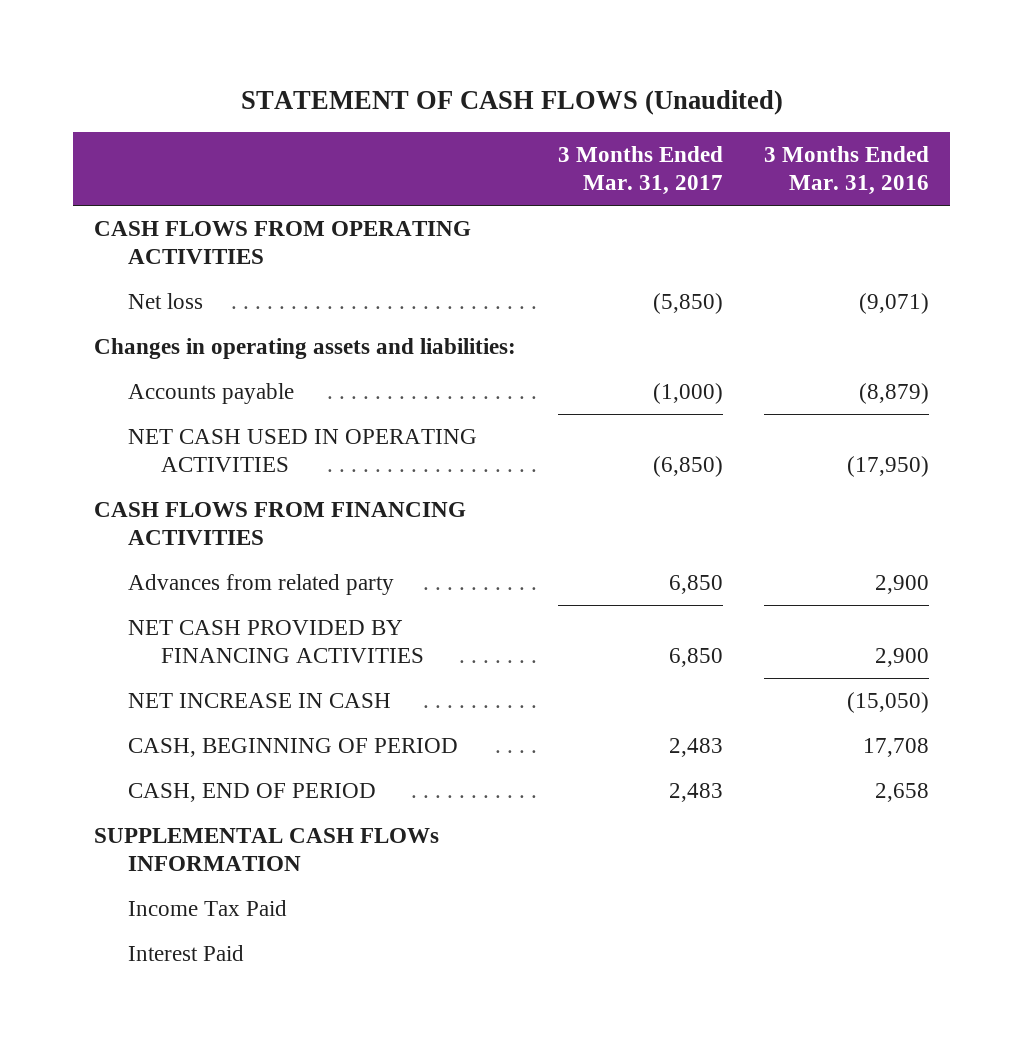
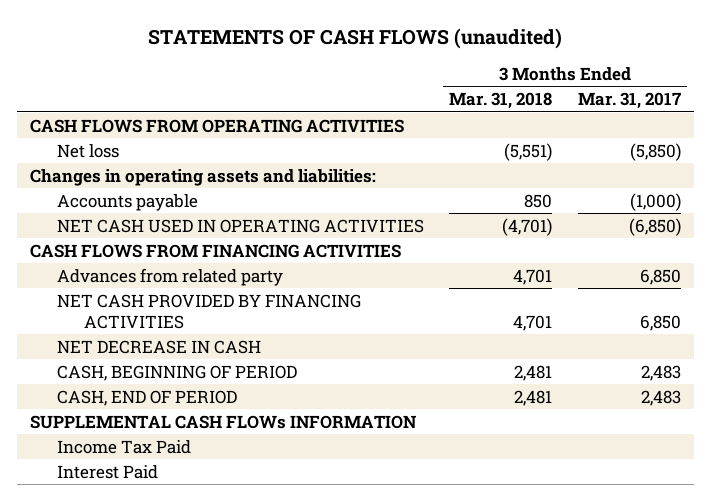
- STATEMENT OF CASH FLOWS (Unaudited)
+ STATEMENTS OF CASH FLOWS (unaudited)
- | 3 Months Ended Mar. 31, 2017 | 3 Months Ended Mar. 31, 2016
+ | 3 Months Ended Mar. 31, 2018 | 3 Months Ended Mar. 31, 2017
- NET INCREASE IN CASH | | (15,050)
+ NET DECREASE IN CASH

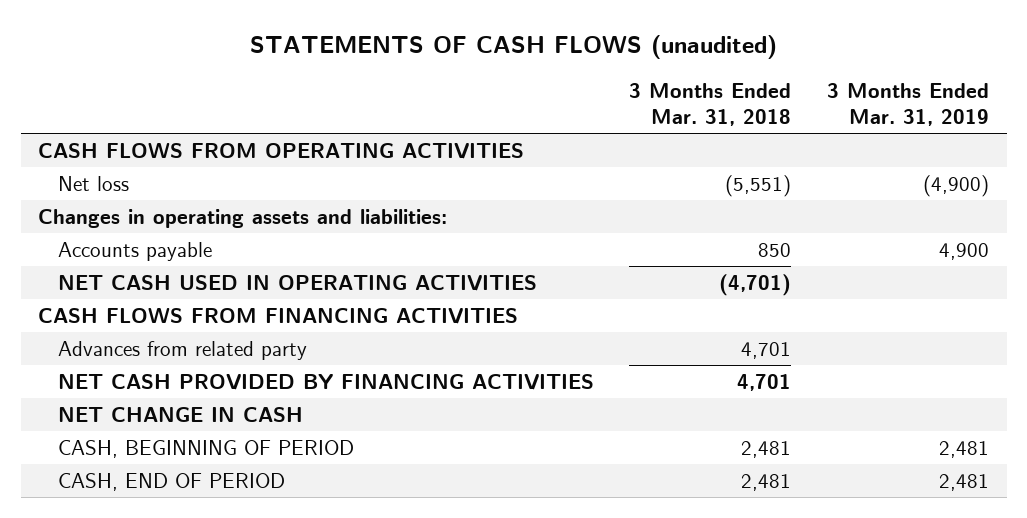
- | 3 Months Ended Mar. 31, 2018 | 3 Months Ended Mar. 31, 2017
+ | 3 Months Ended Mar. 31, 2018 | 3 Months Ended Mar. 31, 2019
- NET DECREASE IN CASH
+ NET CHANGE IN CASH
- SUPPLEMENTAL CASH FLOWs INFORMATION
- Income Tax Paid
- Interest Paid

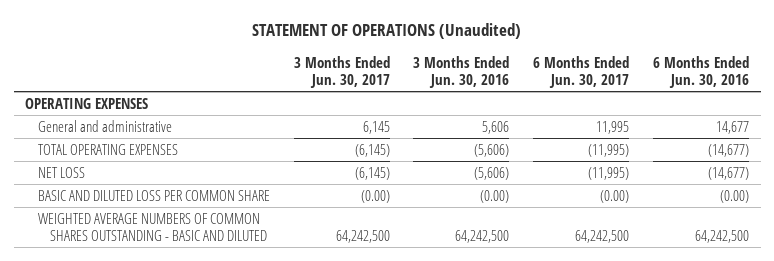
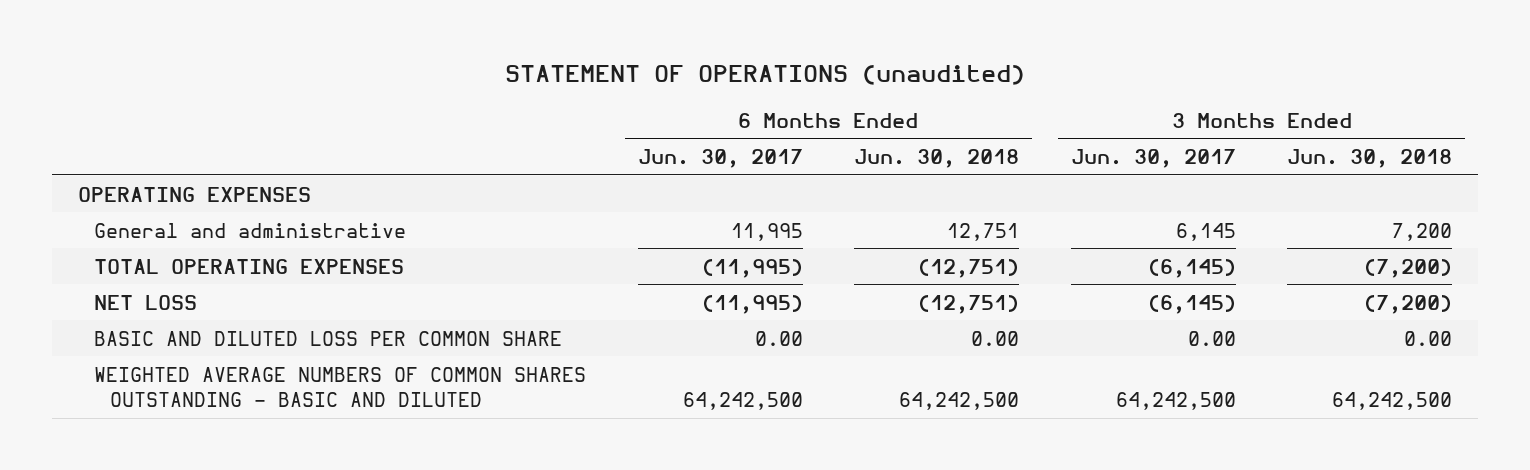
- STATEMENT OF OPERATIONS (Unaudited)
+ STATEMENT OF OPERATIONS (unaudited)
- | 3 Months Ended Jun. 30, 2017 | 3 Months Ended Jun. 30, 2016 | 6 Months Ended Jun. 30, 2017 | 6 Months Ended Jun. 30, 2016
+ | 6 Months Ended Jun. 30, 2017 | 6 Months Ended Jun. 30, 2018 | 3 Months Ended Jun. 30, 2017 | 3 Months Ended Jun. 30, 2018
- BASIC AND DILUTED LOSS PER COMMON SHARE | (0.00) | (0.00) | (0.00) | (0.00)
+ BASIC AND DILUTED LOSS PER COMMON SHARE | 0.00 | 0.00 | 0.00 | 0.00

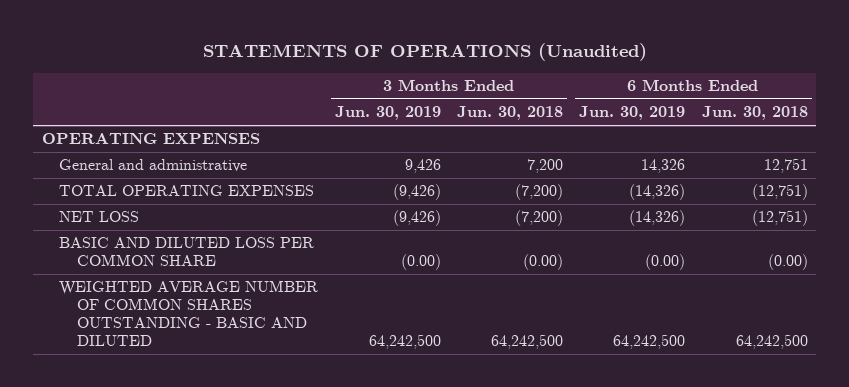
- STATEMENT OF OPERATIONS (unaudited)
+ STATEMENTS OF OPERATIONS (Unaudited)
- | 6 Months Ended Jun. 30, 2017 | 6 Months Ended Jun. 30, 2018 | 3 Months Ended Jun. 30, 2017 | 3 Months Ended Jun. 30, 2018
+ | 3 Months Ended Jun. 30, 2019 | 3 Months Ended Jun. 30, 2018 | 6 Months Ended Jun. 30, 2019 | 6 Months Ended Jun. 30, 2018
- BASIC AND DILUTED LOSS PER COMMON SHARE | 0.00 | 0.00 | 0.00 | 0.00
- WEIGHTED AVERAGE NUMBERS OF COMMON SHARES OUTSTANDING - BASIC AND DILUTED | 64,242,500 | 64,242,500 | 64,242,500 | 64,242,500
+ BASIC AND DILUTED LOSS PER COMMON SHARE | (0.00) | (0.00) | (0.00) | (0.00)
+ WEIGHTED AVERAGE NUMBER OF COMMON SHARES OUTSTANDING - BASIC AND DILUTED | 64,242,500 | 64,242,500 | 64,242,500 | 64,242,500

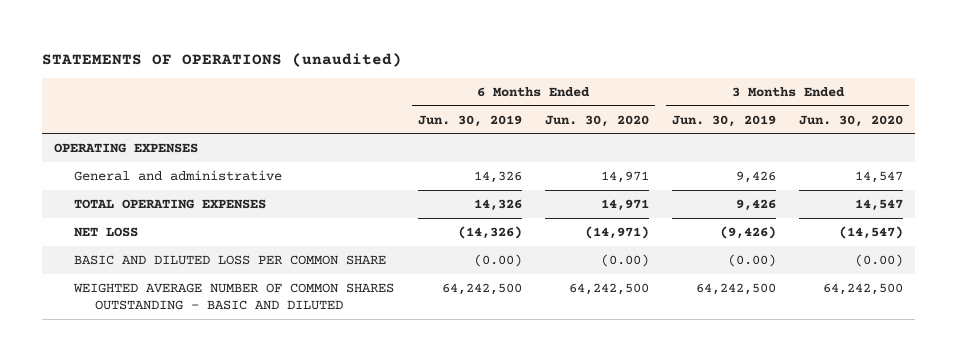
- STATEMENTS OF OPERATIONS (Unaudited)
+ STATEMENTS OF OPERATIONS (unaudited)
- | 3 Months Ended Jun. 30, 2019 | 3 Months Ended Jun. 30, 2018 | 6 Months Ended Jun. 30, 2019 | 6 Months Ended Jun. 30, 2018
+ | 6 Months Ended Jun. 30, 2019 | 6 Months Ended Jun. 30, 2020 | 3 Months Ended Jun. 30, 2019 | 3 Months Ended Jun. 30, 2020
- TOTAL OPERATING EXPENSES | (9,426) | (7,200) | (14,326) | (12,751)
+ TOTAL OPERATING EXPENSES | 14,326 | 14,971 | 9,426 | 14,547

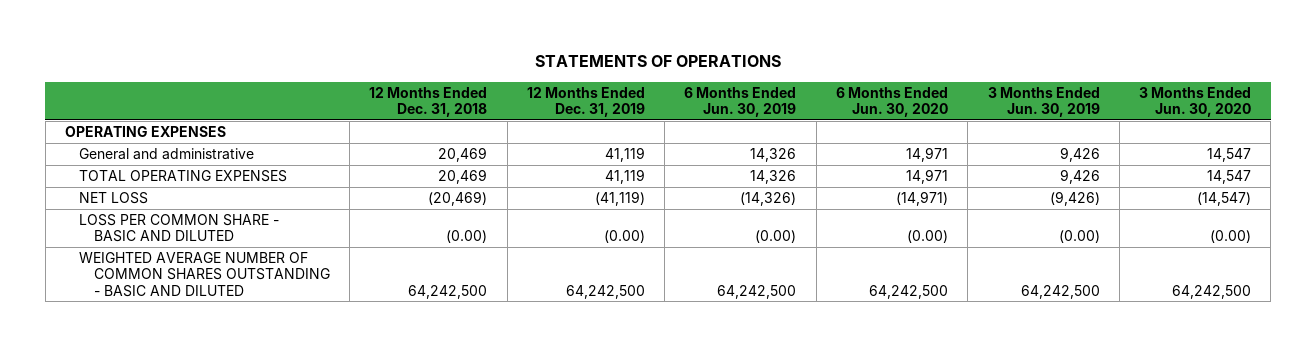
- STATEMENTS OF OPERATIONS (unaudited)
+ STATEMENTS OF OPERATIONS
- | 6 Months Ended Jun. 30, 2019 | 6 Months Ended Jun. 30, 2020 | 3 Months Ended Jun. 30, 2019 | 3 Months Ended Jun. 30, 2020
+ | 12 Months Ended Dec. 31, 2018 | 12 Months Ended Dec. 31, 2019 | 6 Months Ended Jun. 30, 2019 | 6 Months Ended Jun. 30, 2020 | 3 Months Ended Jun. 30, 2019 | 3 Months Ended Jun. 30, 2020
- BASIC AND DILUTED LOSS PER COMMON SHARE | (0.00) | (0.00) | (0.00) | (0.00)
+ LOSS PER COMMON SHARE - BASIC AND DILUTED | (0.00) | (0.00) | (0.00) | (0.00) | (0.00) | (0.00)

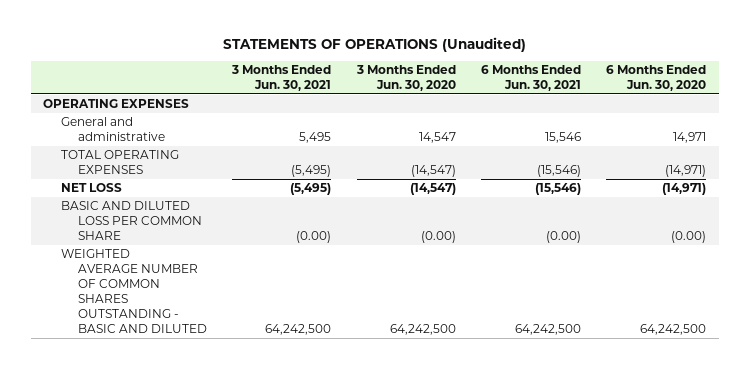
- STATEMENTS OF OPERATIONS
+ STATEMENTS OF OPERATIONS (Unaudited)
- | 12 Months Ended Dec. 31, 2018 | 12 Months Ended Dec. 31, 2019 | 6 Months Ended Jun. 30, 2019 | 6 Months Ended Jun. 30, 2020 | 3 Months Ended Jun. 30, 2019 | 3 Months Ended Jun. 30, 2020
+ | 3 Months Ended Jun. 30, 2021 | 3 Months Ended Jun. 30, 2020 | 6 Months Ended Jun. 30, 2021 | 6 Months Ended Jun. 30, 2020
- TOTAL OPERATING EXPENSES | 20,469 | 41,119 | 14,326 | 14,971 | 9,426 | 14,547
+ TOTAL OPERATING EXPENSES | (5,495) | (14,547) | (15,546) | (14,971)
- LOSS PER COMMON SHARE - BASIC AND DILUTED | (0.00) | (0.00) | (0.00) | (0.00) | (0.00) | (0.00)
+ BASIC AND DILUTED LOSS PER COMMON SHARE | (0.00) | (0.00) | (0.00) | (0.00)

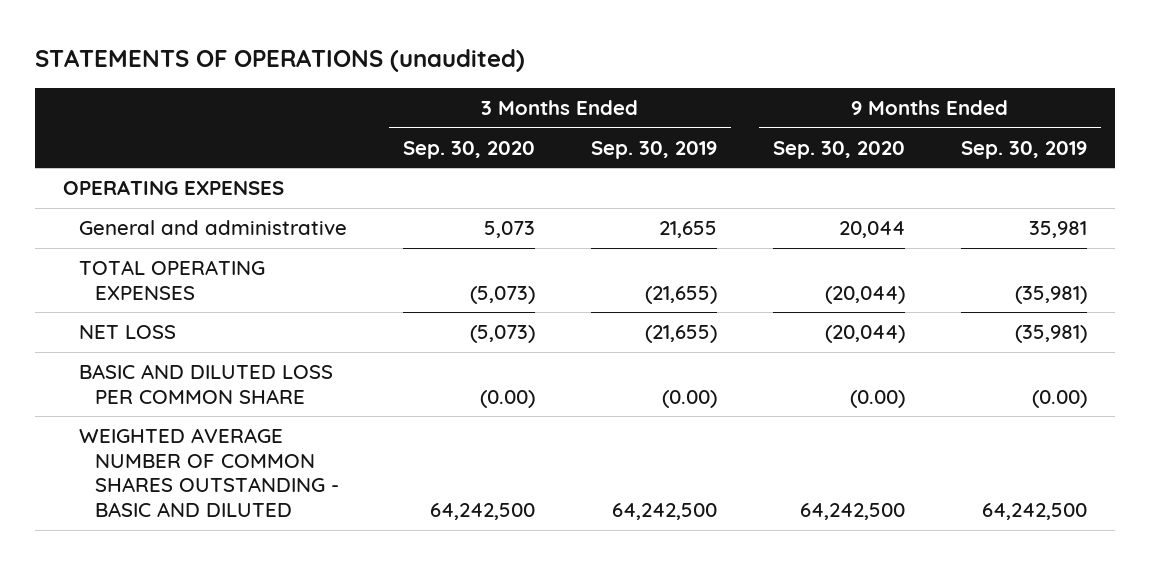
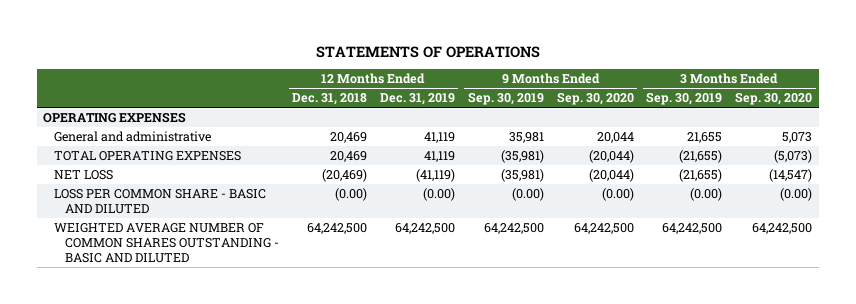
- STATEMENTS OF OPERATIONS (unaudited)
+ STATEMENTS OF OPERATIONS
- | 3 Months Ended Sep. 30, 2020 | 3 Months Ended Sep. 30, 2019 | 9 Months Ended Sep. 30, 2020 | 9 Months Ended Sep. 30, 2019
+ | 12 Months Ended Dec. 31, 2018 | 12 Months Ended Dec. 31, 2019 | 9 Months Ended Sep. 30, 2019 | 9 Months Ended Sep. 30, 2020 | 3 Months Ended Sep. 30, 2019 | 3 Months Ended Sep. 30, 2020
- NET LOSS | (5,073) | (21,655) | (20,044) | (35,981)
- BASIC AND DILUTED LOSS PER COMMON SHARE | (0.00) | (0.00) | (0.00) | (0.00)
+ NET LOSS | (20,469) | (41,119) | (35,981) | (20,044) | (21,655) | (14,547)
+ LOSS PER COMMON SHARE - BASIC AND DILUTED | (0.00) | (0.00) | (0.00) | (0.00) | (0.00) | (0.00)

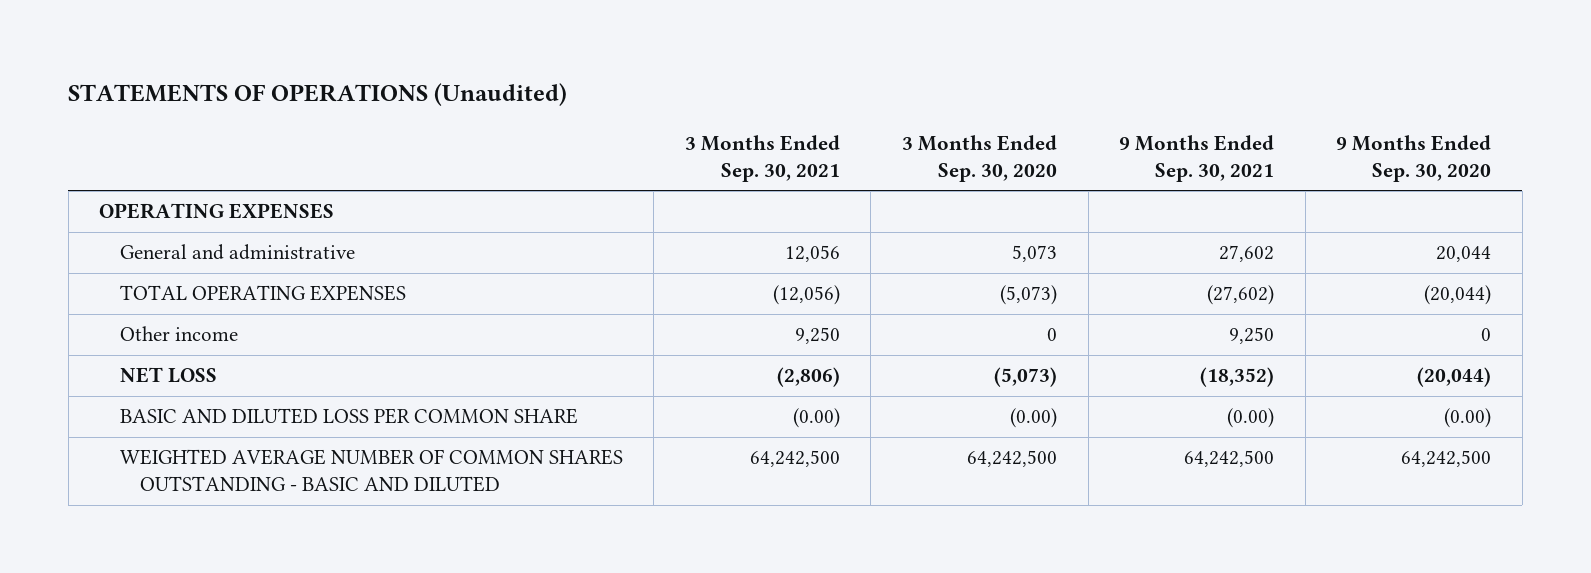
- STATEMENTS OF OPERATIONS
+ STATEMENTS OF OPERATIONS (Unaudited)
- | 12 Months Ended Dec. 31, 2018 | 12 Months Ended Dec. 31, 2019 | 9 Months Ended Sep. 30, 2019 | 9 Months Ended Sep. 30, 2020 | 3 Months Ended Sep. 30, 2019 | 3 Months Ended Sep. 30, 2020
+ | 3 Months Ended Sep. 30, 2021 | 3 Months Ended Sep. 30, 2020 | 9 Months Ended Sep. 30, 2021 | 9 Months Ended Sep. 30, 2020
- NET LOSS | (20,469) | (41,119) | (35,981) | (20,044) | (21,655) | (14,547)
- LOSS PER COMMON SHARE - BASIC AND DILUTED | (0.00) | (0.00) | (0.00) | (0.00) | (0.00) | (0.00)
+ Other income | 9,250 | 0 | 9,250 | 0
+ NET LOSS | (2,806) | (5,073) | (18,352) | (20,044)
+ BASIC AND DILUTED LOSS PER COMMON SHARE | (0.00) | (0.00) | (0.00) | (0.00)

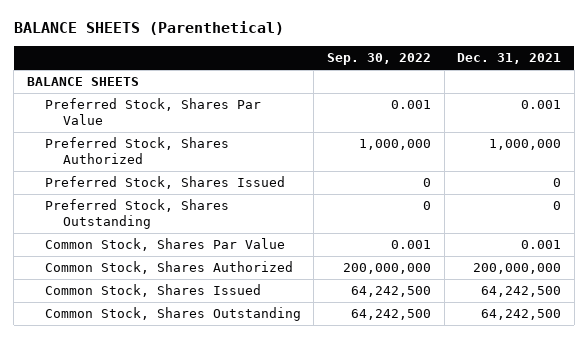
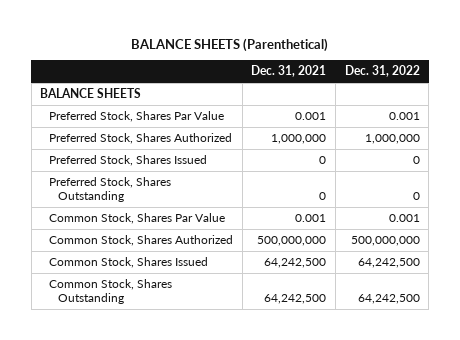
- | Sep. 30, 2022 | Dec. 31, 2021
+ | Dec. 31, 2021 | Dec. 31, 2022
- Common Stock, Shares Authorized | 200,000,000 | 200,000,000
+ Common Stock, Shares Authorized | 500,000,000 | 500,000,000

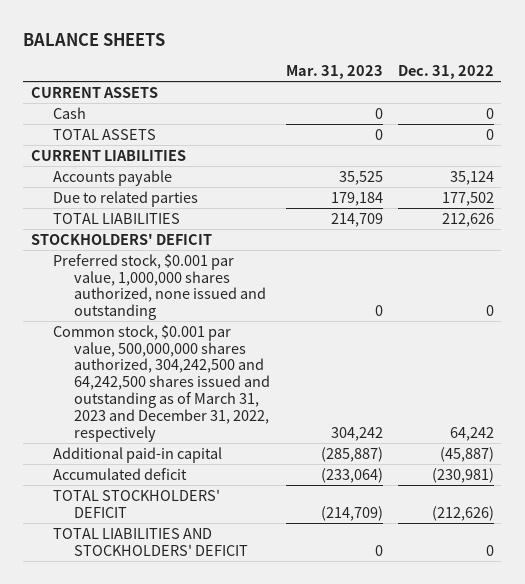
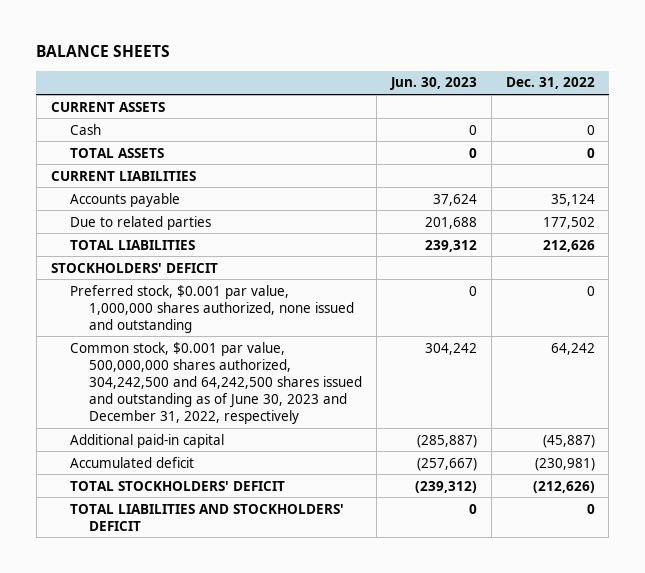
- | Mar. 31, 2023 | Dec. 31, 2022
+ | Jun. 30, 2023 | Dec. 31, 2022
- Common stock, $0.001 par value, 500,000,000 shares authorized, 304,242,500 and 64,242,500 shares issued and outstanding as of March 31, 2023 and December 31, 2022, respectively | 304,242 | 64,242
+ Common stock, $0.001 par value, 500,000,000 shares authorized, 304,242,500 and 64,242,500 shares issued and outstanding as of June 30, 2023 and December 31, 2022, respectively | 304,242 | 64,242

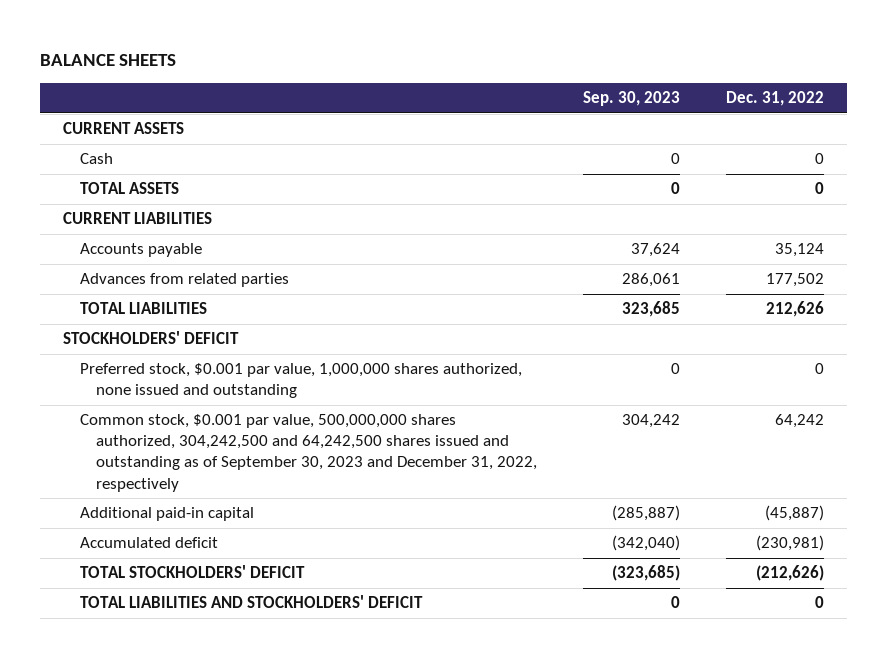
- | Jun. 30, 2023 | Dec. 31, 2022
+ | Sep. 30, 2023 | Dec. 31, 2022
- Due to related parties | 201,688 | 177,502
+ Advances from related parties | 286,061 | 177,502
- Common stock, $0.001 par value, 500,000,000 shares authorized, 304,242,500 and 64,242,500 shares issued and outstanding as of June 30, 2023 and December 31, 2022, respectively | 304,242 | 64,242
+ Common stock, $0.001 par value, 500,000,000 shares authorized, 304,242,500 and 64,242,500 shares issued and outstanding as of September 30, 2023 and December 31, 2022, respectively | 304,242 | 64,242

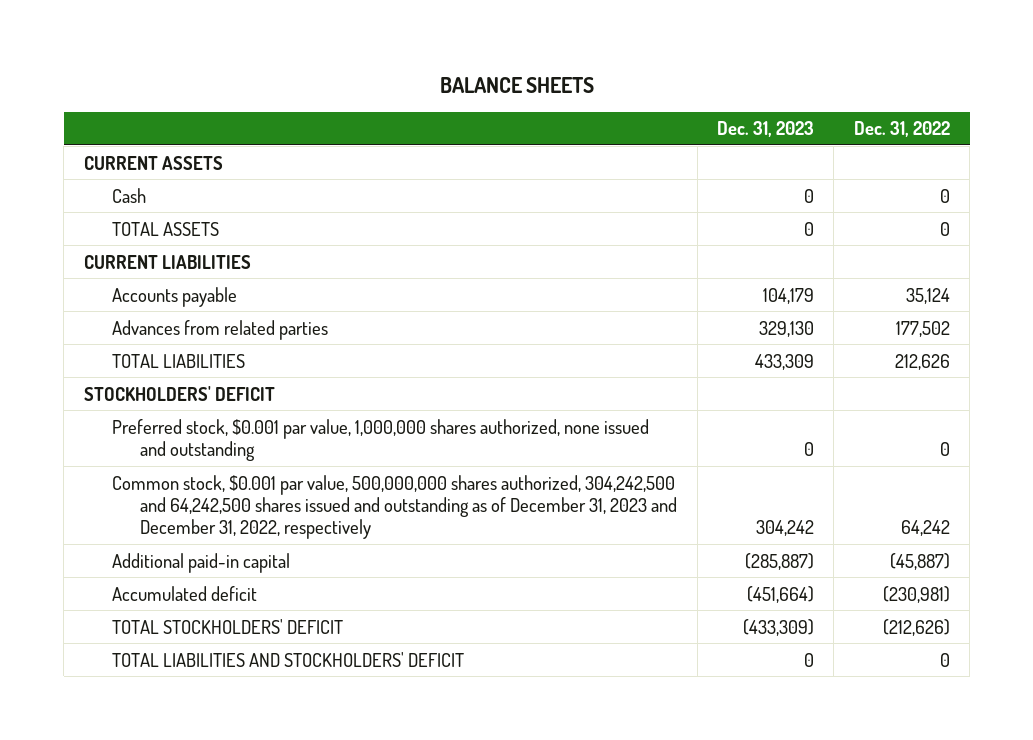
- | Sep. 30, 2023 | Dec. 31, 2022
+ | Dec. 31, 2023 | Dec. 31, 2022
- Common stock, $0.001 par value, 500,000,000 shares authorized, 304,242,500 and 64,242,500 shares issued and outstanding as of September 30, 2023 and December 31, 2022, respectively | 304,242 | 64,242
+ Common stock, $0.001 par value, 500,000,000 shares authorized, 304,242,500 and 64,242,500 shares issued and outstanding as of December 31, 2023 and December 31, 2022, respectively | 304,242 | 64,242

